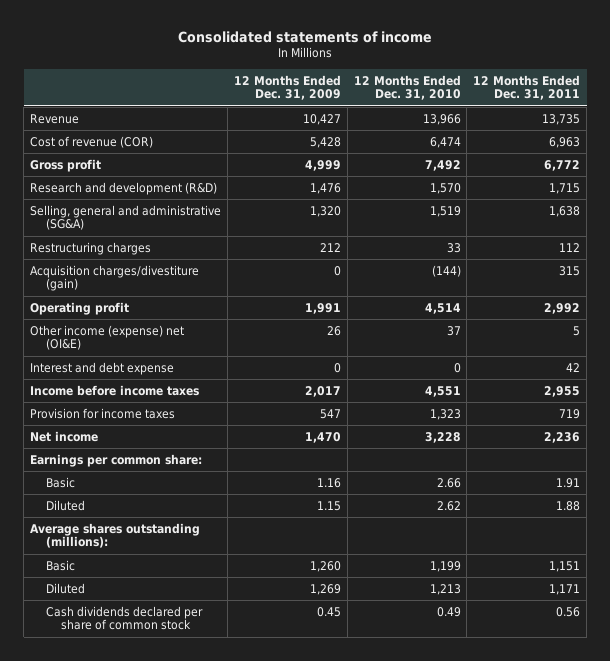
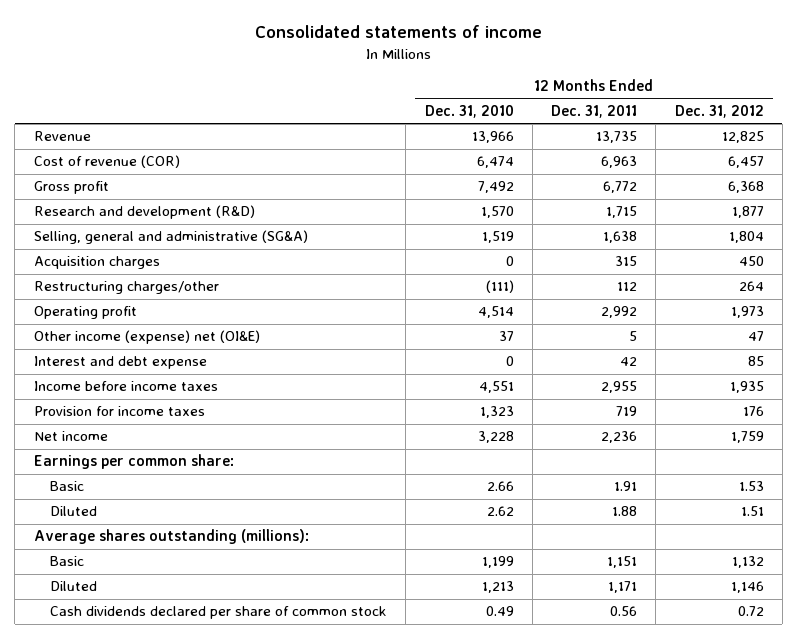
- | 12 Months Ended Dec. 31, 2009 | 12 Months Ended Dec. 31, 2010 | 12 Months Ended Dec. 31, 2011
+ | 12 Months Ended Dec. 31, 2010 | 12 Months Ended Dec. 31, 2011 | 12 Months Ended Dec. 31, 2012
- Restructuring charges | 212 | 33 | 112
- Acquisition charges/divestiture (gain) | 0 | (144) | 315
+ Acquisition charges | 0 | 315 | 450
+ Restructuring charges/other | (111) | 112 | 264

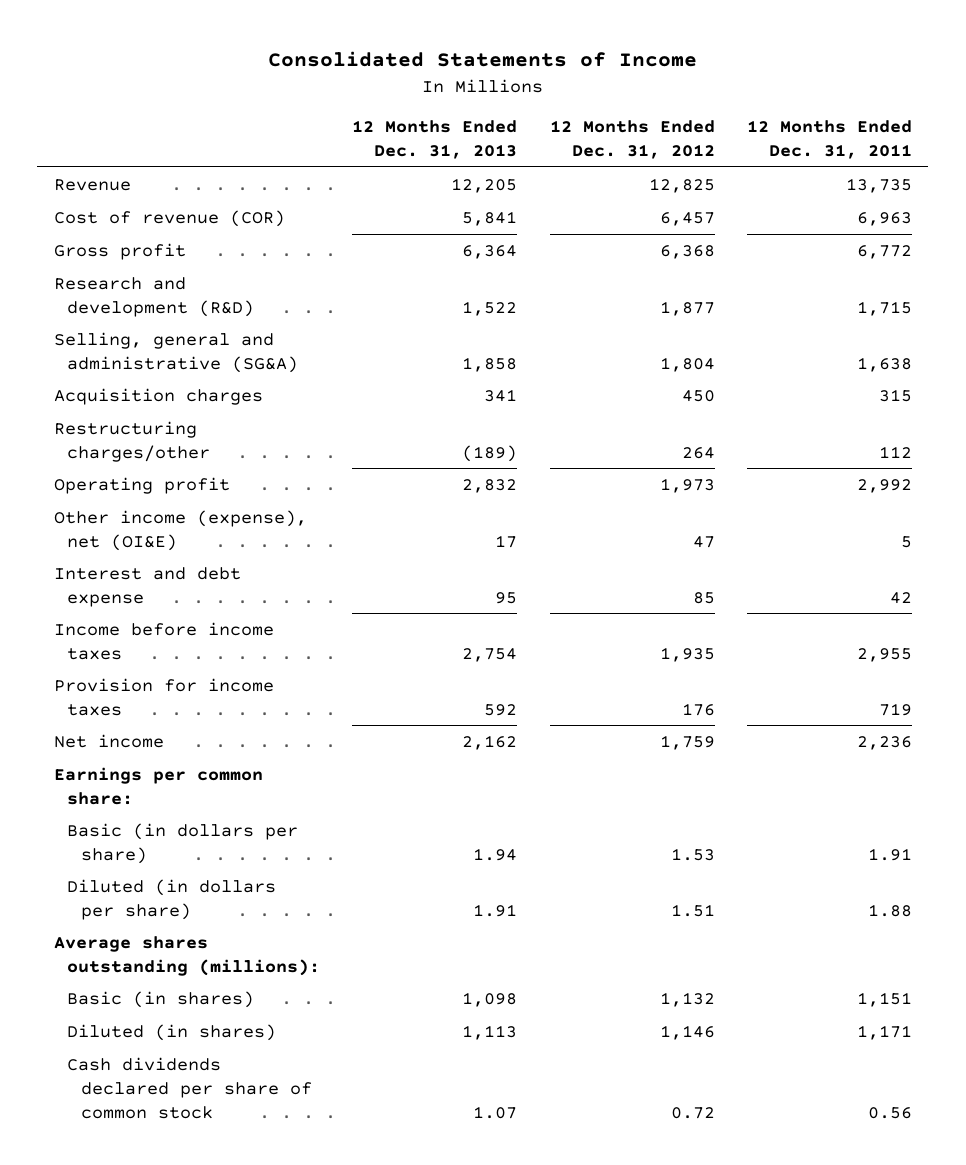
- Consolidated statements of income
+ Consolidated Statements of Income
- | 12 Months Ended Dec. 31, 2010 | 12 Months Ended Dec. 31, 2011 | 12 Months Ended Dec. 31, 2012
+ | 12 Months Ended Dec. 31, 2013 | 12 Months Ended Dec. 31, 2012 | 12 Months Ended Dec. 31, 2011
- Other income (expense) net (OI&E) | 37 | 5 | 47
+ Other income (expense), net (OI&E) | 17 | 47 | 5
- Basic | 2.66 | 1.91 | 1.53
- Diluted | 2.62 | 1.88 | 1.51
+ Basic (in dollars per share) | 1.94 | 1.53 | 1.91
+ Diluted (in dollars per share) | 1.91 | 1.51 | 1.88
- Basic | 1,199 | 1,151 | 1,132
- Diluted | 1,213 | 1,171 | 1,146
+ Basic (in shares) | 1,098 | 1,132 | 1,151
+ Diluted (in shares) | 1,113 | 1,146 | 1,171

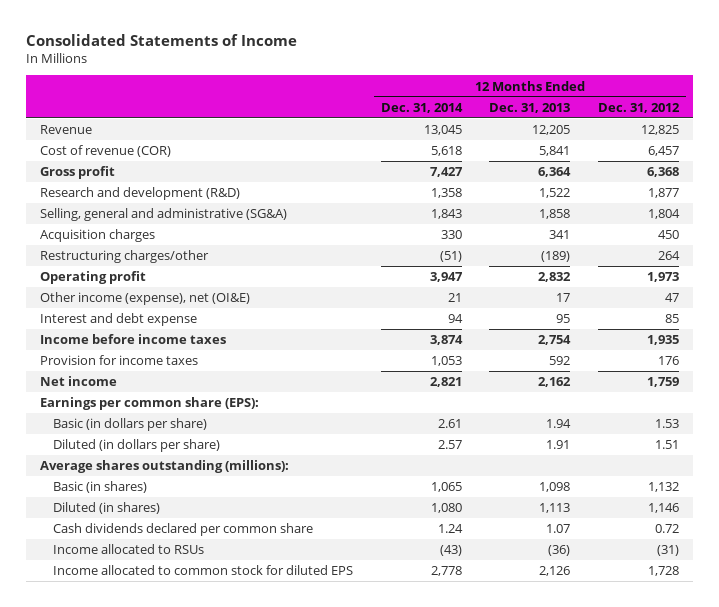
- | 12 Months Ended Dec. 31, 2013 | 12 Months Ended Dec. 31, 2012 | 12 Months Ended Dec. 31, 2011
+ | 12 Months Ended Dec. 31, 2014 | 12 Months Ended Dec. 31, 2013 | 12 Months Ended Dec. 31, 2012
- Earnings per common share:
+ Earnings per common share (EPS):
- Cash dividends declared per share of common stock | 1.07 | 0.72 | 0.56
+ Cash dividends declared per common share | 1.24 | 1.07 | 0.72
+ Income allocated to RSUs | (43) | (36) | (31)
+ Income allocated to common stock for diluted EPS | 2,778 | 2,126 | 1,728

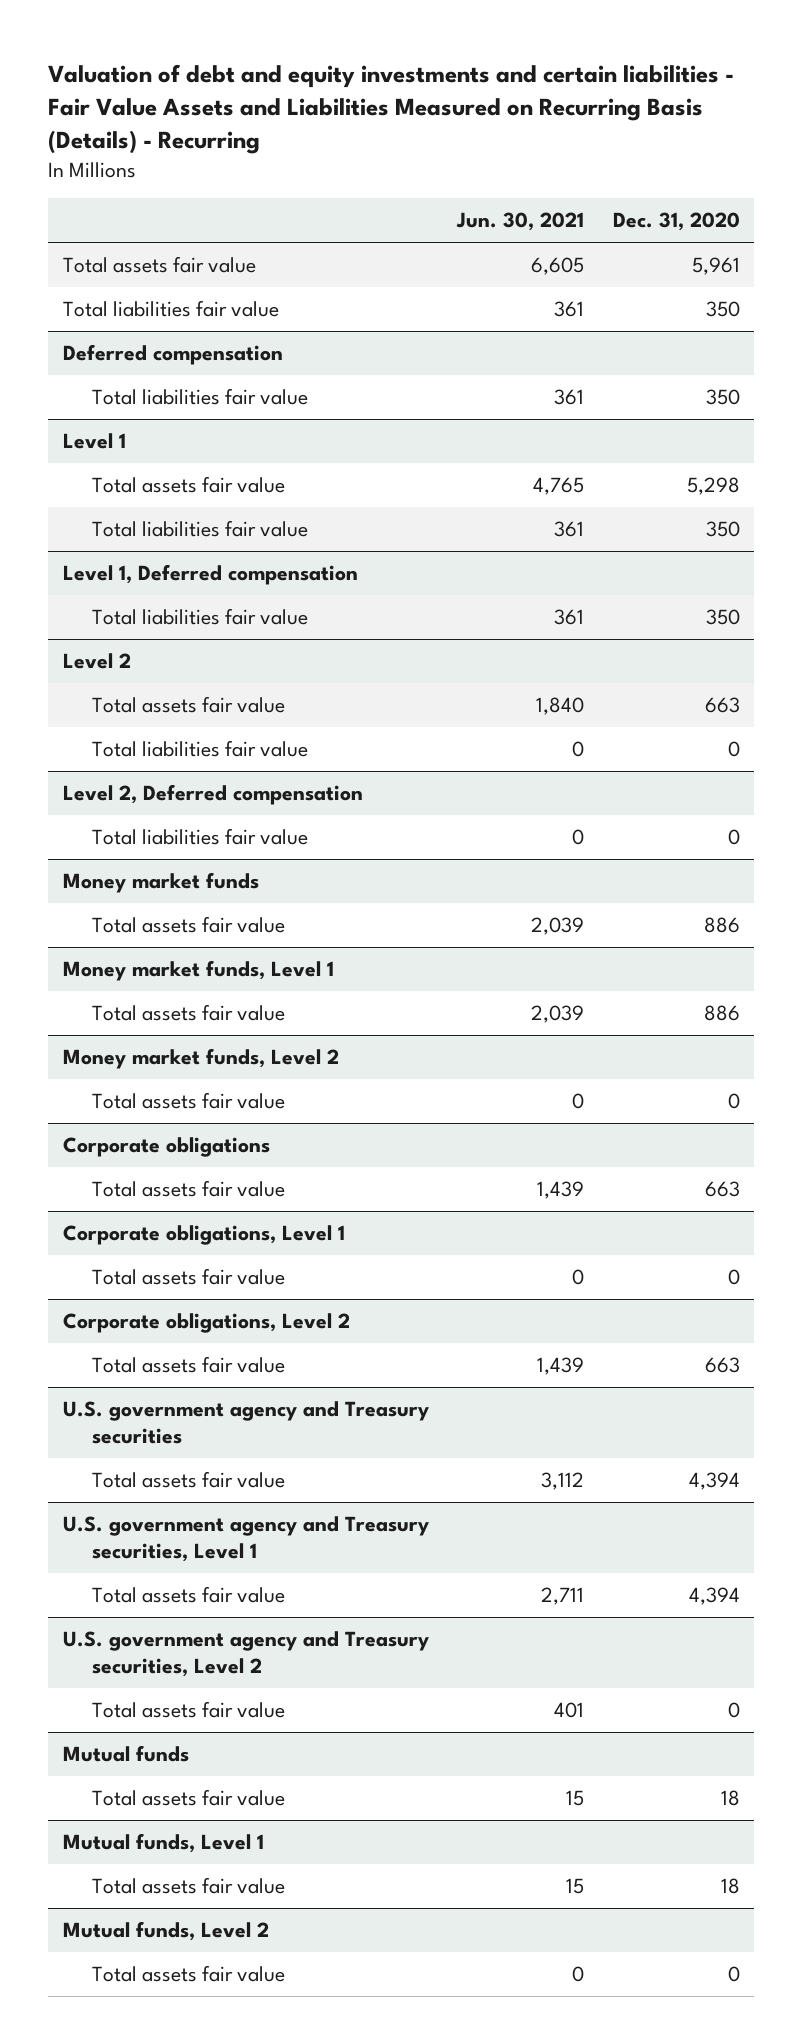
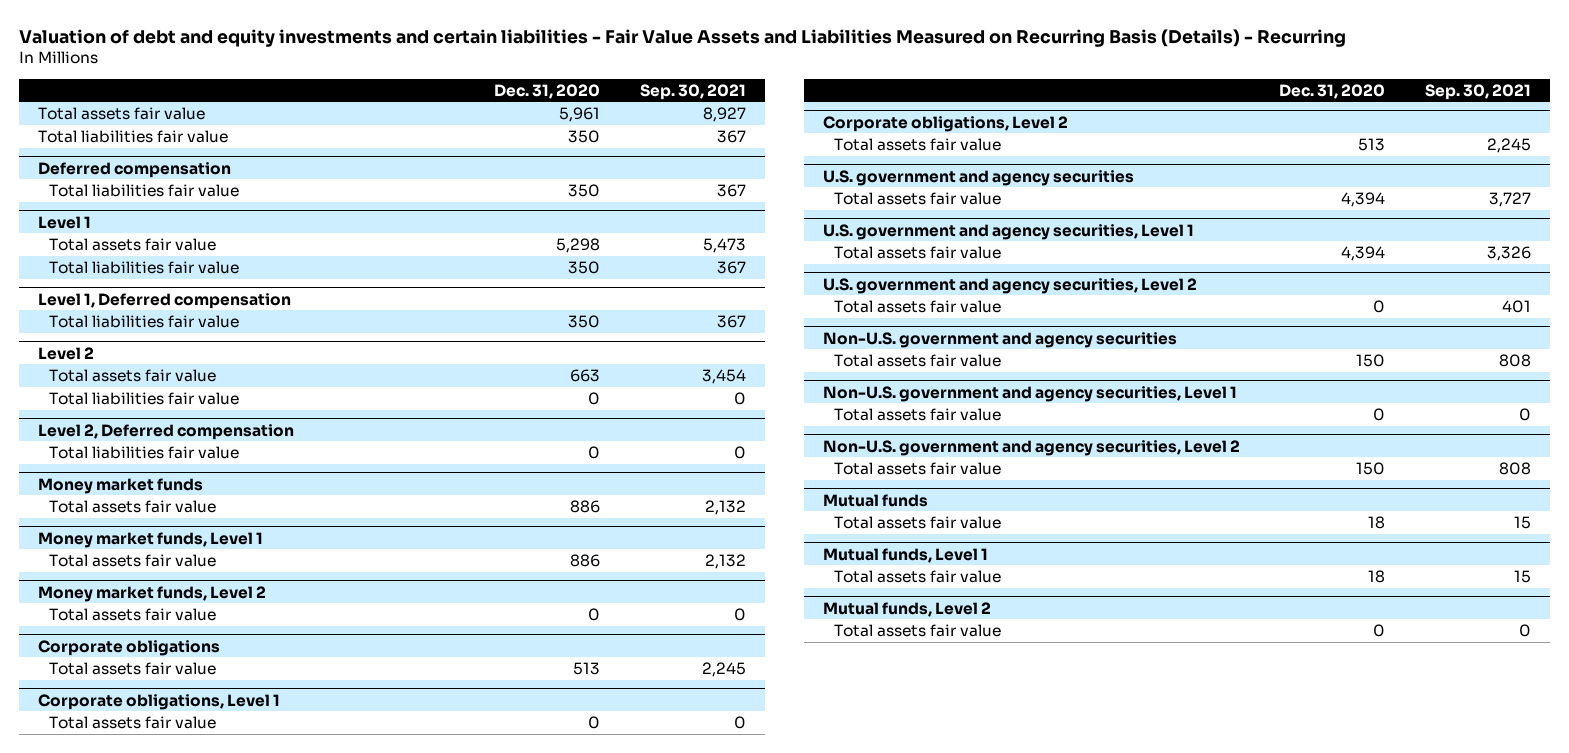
- | Jun. 30, 2021 | Dec. 31, 2020
+ | Dec. 31, 2020 | Sep. 30, 2021
@ Corporate obligations
- Total assets fair value | 1,439 | 663
+ Total assets fair value | 513 | 2,245
@ Corporate obligations, Level 2
- Total assets fair value | 1,439 | 663
- U.S. government agency and Treasury securities
@ Corporate obligations, Level 2
+ Total assets fair value | 513 | 2,245
+ U.S. government and agency securities
- U.S. government agency and Treasury securities, Level 1
+ U.S. government and agency securities, Level 1
- U.S. government agency and Treasury securities, Level 2
+ U.S. government and agency securities, Level 2
+ Non-U.S. government and agency securities
+ Total assets fair value | 150 | 808
+ Non-U.S. government and agency securities, Level 1
+ Total assets fair value | 0 | 0
+ Non-U.S. government and agency securities, Level 2
+ Total assets fair value | 150 | 808

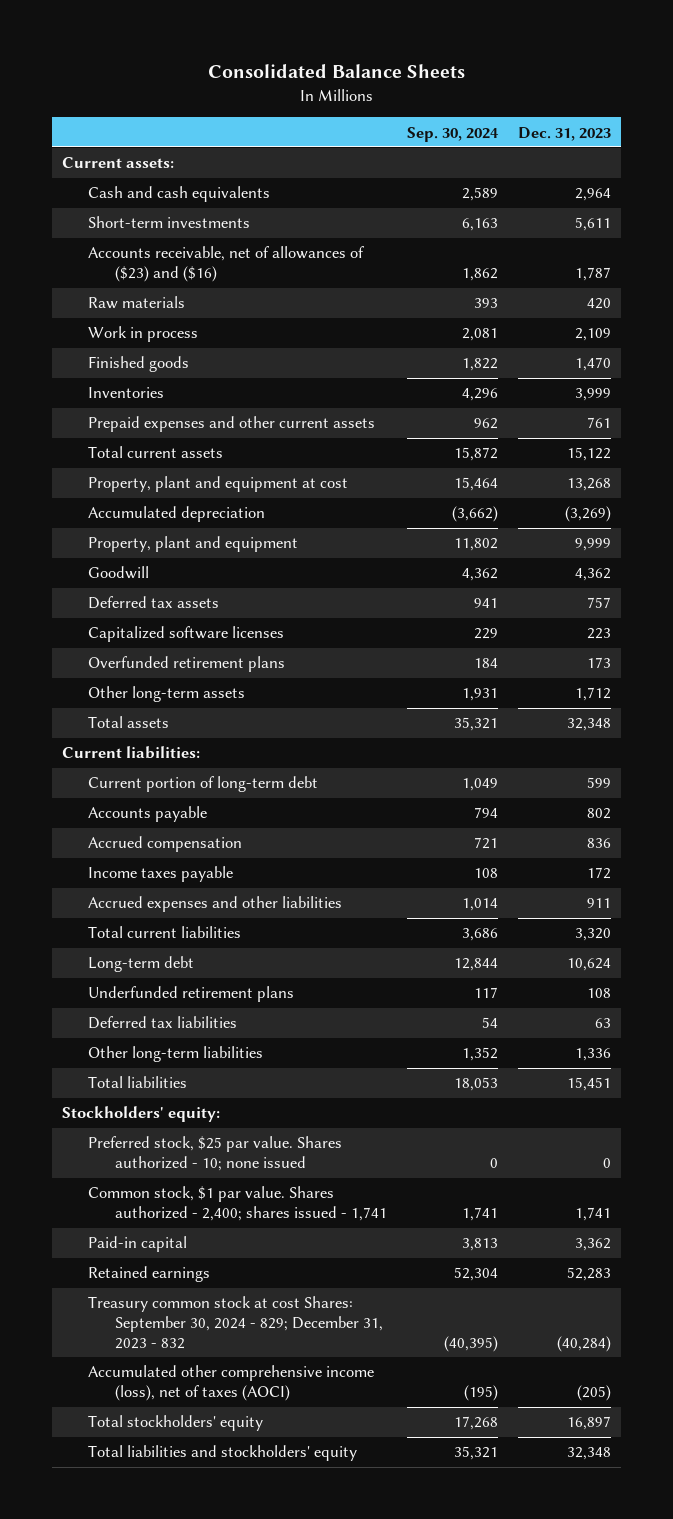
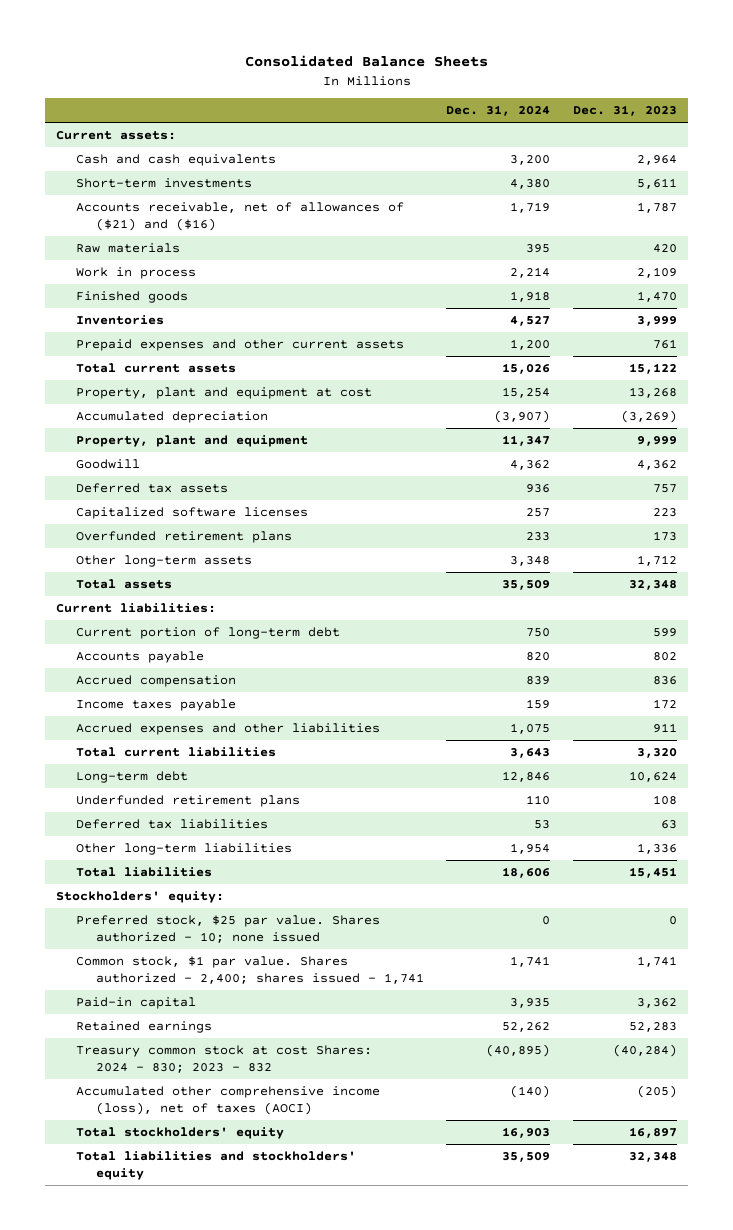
- | Sep. 30, 2024 | Dec. 31, 2023
+ | Dec. 31, 2024 | Dec. 31, 2023
- Accounts receivable, net of allowances of ($23) and ($16) | 1,862 | 1,787
+ Accounts receivable, net of allowances of ($21) and ($16) | 1,719 | 1,787
- Treasury common stock at cost Shares: September 30, 2024 - 829; December 31, 2023 - 832 | (40,395) | (40,284)
+ Treasury common stock at cost Shares: 2024 - 830; 2023 - 832 | (40,895) | (40,284)

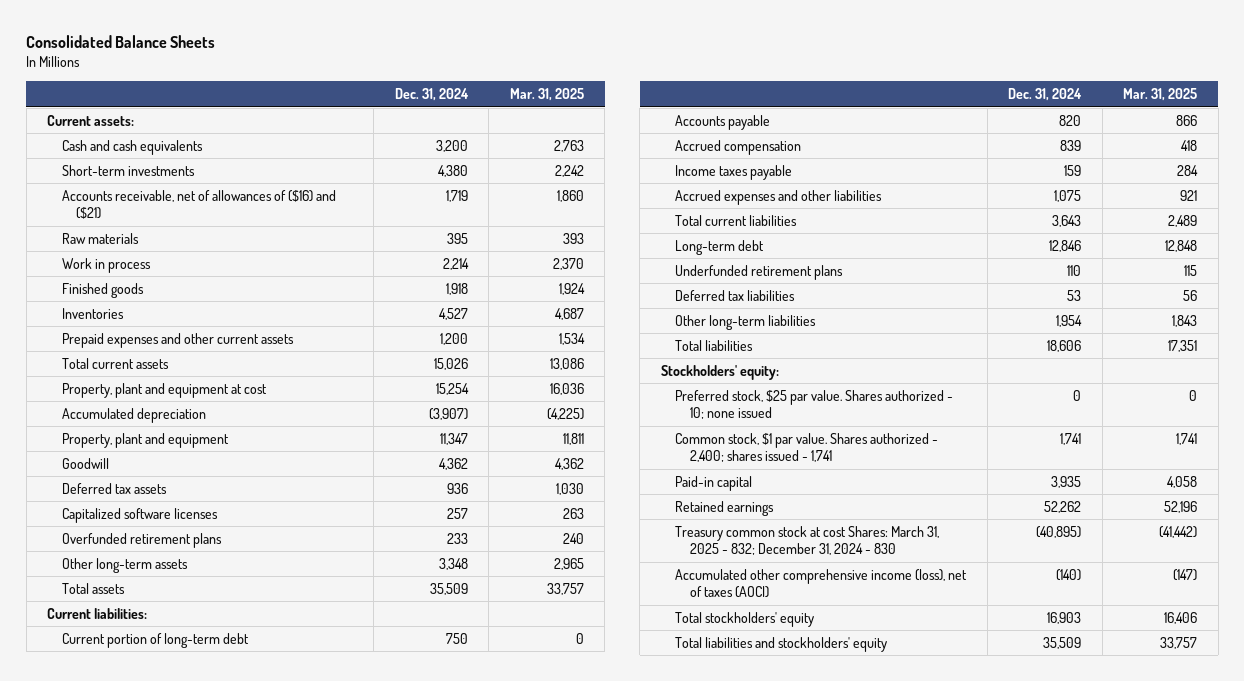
- | Dec. 31, 2024 | Dec. 31, 2023
+ | Dec. 31, 2024 | Mar. 31, 2025
- Accounts receivable, net of allowances of ($21) and ($16) | 1,719 | 1,787
+ Accounts receivable, net of allowances of ($16) and ($21) | 1,719 | 1,860
- Treasury common stock at cost Shares: 2024 - 830; 2023 - 832 | (40,895) | (40,284)
+ Treasury common stock at cost Shares: March 31, 2025 - 832; December 31, 2024 - 830 | (40,895) | (41,442)

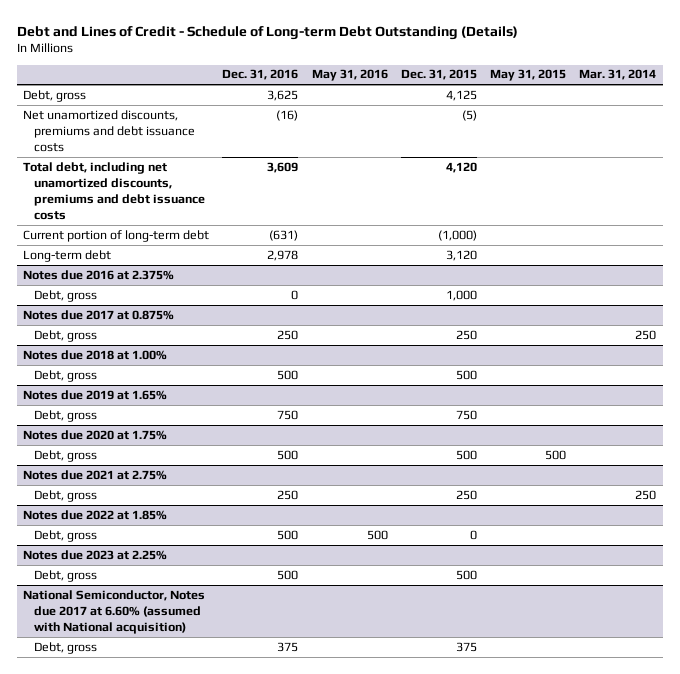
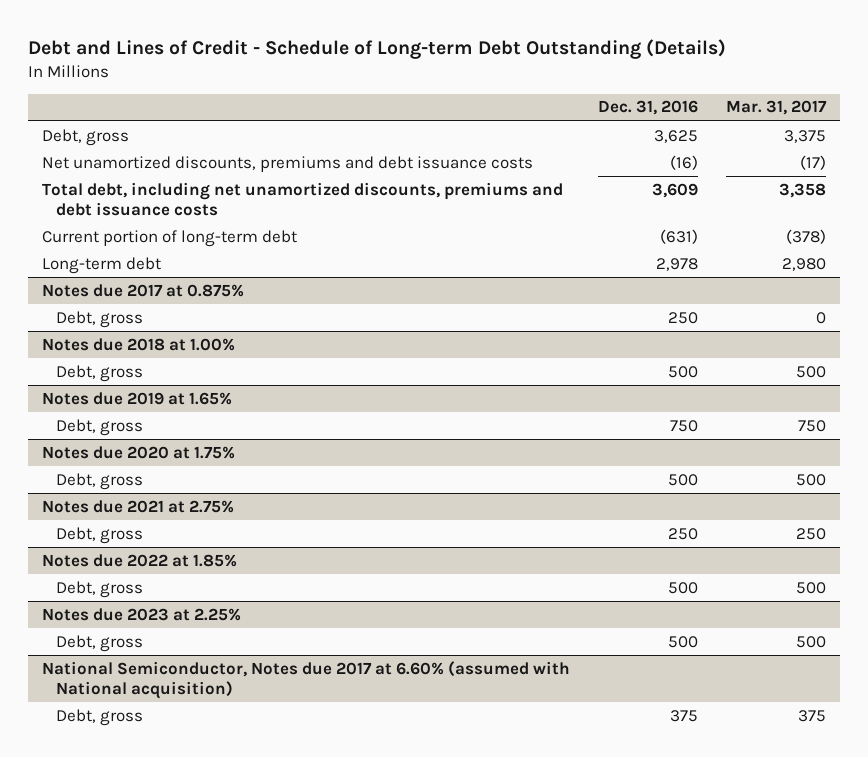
- | Dec. 31, 2016 | May 31, 2016 | Dec. 31, 2015 | May 31, 2015 | Mar. 31, 2014
+ | Dec. 31, 2016 | Mar. 31, 2017
- Notes due 2016 at 2.375%
- Debt, gross | 0 | | 1,000 | |

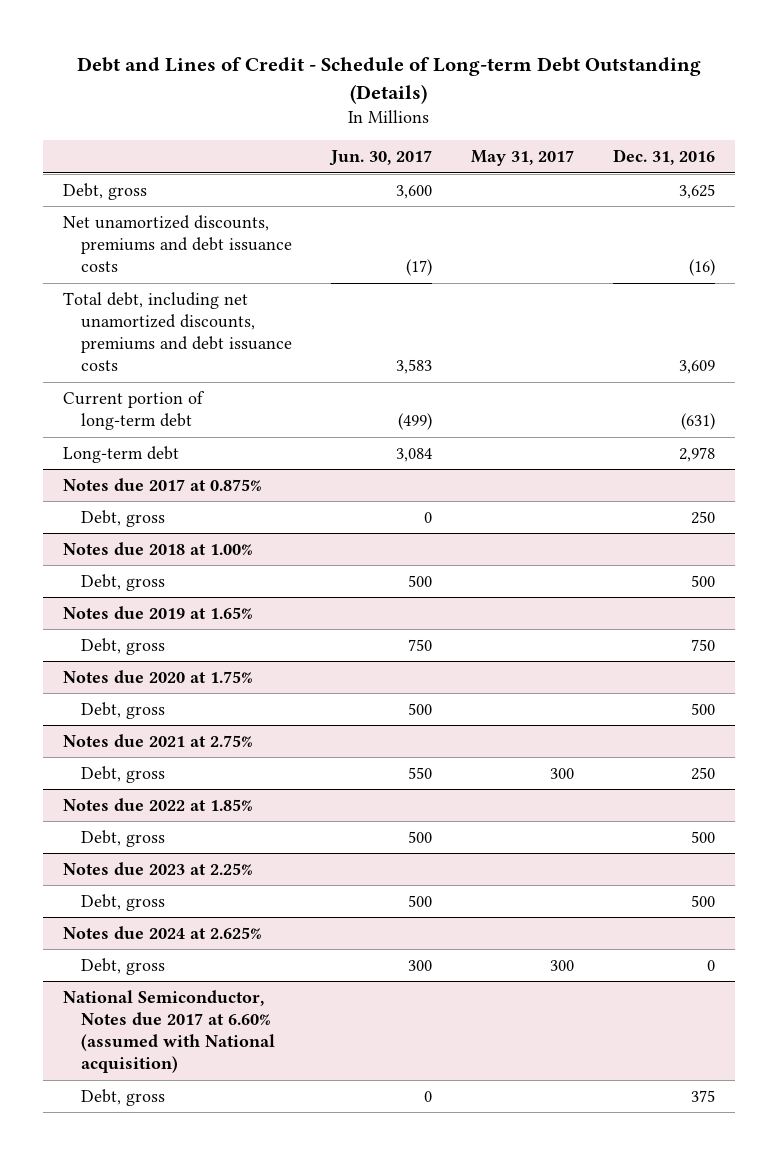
- | Dec. 31, 2016 | Mar. 31, 2017
+ | Jun. 30, 2017 | May 31, 2017 | Dec. 31, 2016
+ Notes due 2024 at 2.625%
+ Debt, gross | 300 | 300 | 0

